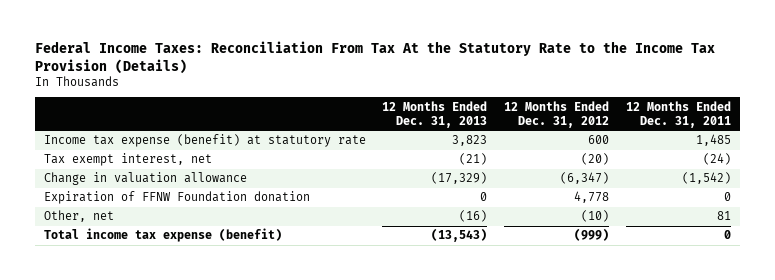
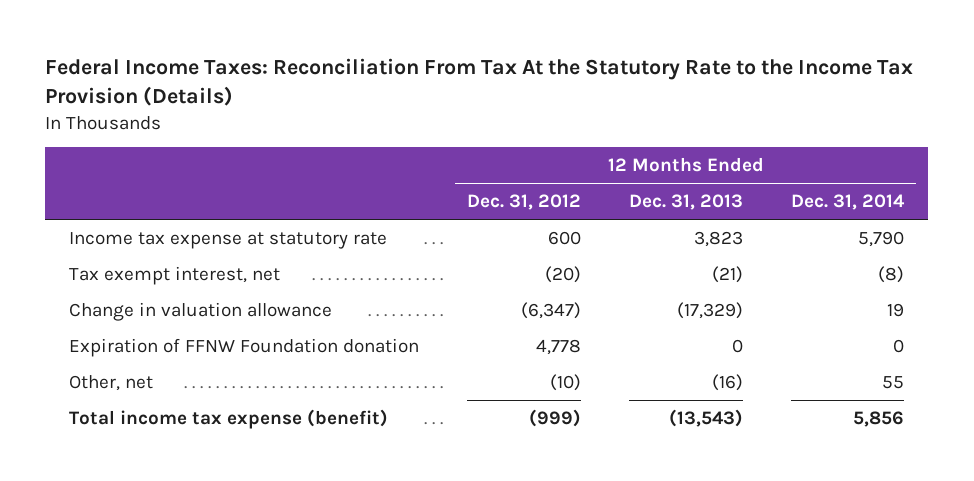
- | 12 Months Ended Dec. 31, 2013 | 12 Months Ended Dec. 31, 2012 | 12 Months Ended Dec. 31, 2011
+ | 12 Months Ended Dec. 31, 2012 | 12 Months Ended Dec. 31, 2013 | 12 Months Ended Dec. 31, 2014
- Income tax expense (benefit) at statutory rate | 3,823 | 600 | 1,485
+ Income tax expense at statutory rate | 600 | 3,823 | 5,790

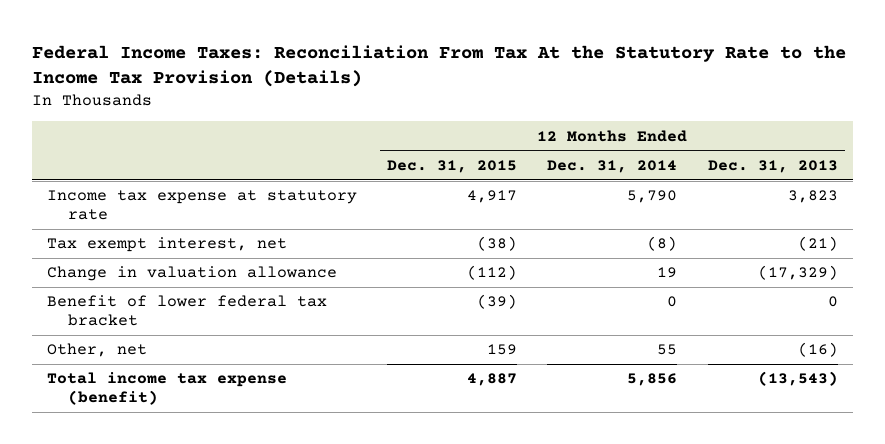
- | 12 Months Ended Dec. 31, 2012 | 12 Months Ended Dec. 31, 2013 | 12 Months Ended Dec. 31, 2014
+ | 12 Months Ended Dec. 31, 2015 | 12 Months Ended Dec. 31, 2014 | 12 Months Ended Dec. 31, 2013
- Expiration of FFNW Foundation donation | 4,778 | 0 | 0
+ Benefit of lower federal tax bracket | (39) | 0 | 0

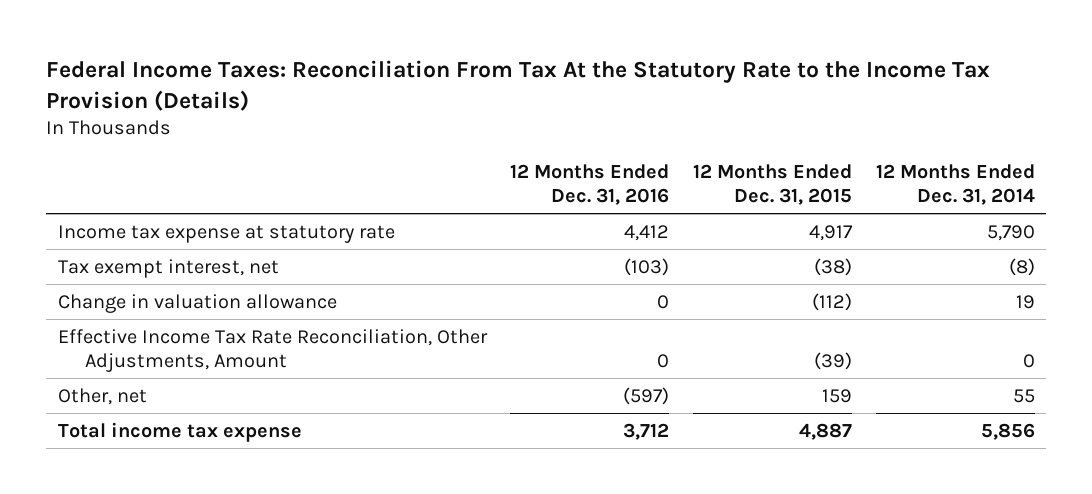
- | 12 Months Ended Dec. 31, 2015 | 12 Months Ended Dec. 31, 2014 | 12 Months Ended Dec. 31, 2013
+ | 12 Months Ended Dec. 31, 2016 | 12 Months Ended Dec. 31, 2015 | 12 Months Ended Dec. 31, 2014
- Benefit of lower federal tax bracket | (39) | 0 | 0
+ Effective Income Tax Rate Reconciliation, Other Adjustments, Amount | 0 | (39) | 0
- Total income tax expense (benefit) | 4,887 | 5,856 | (13,543)
+ Total income tax expense | 3,712 | 4,887 | 5,856

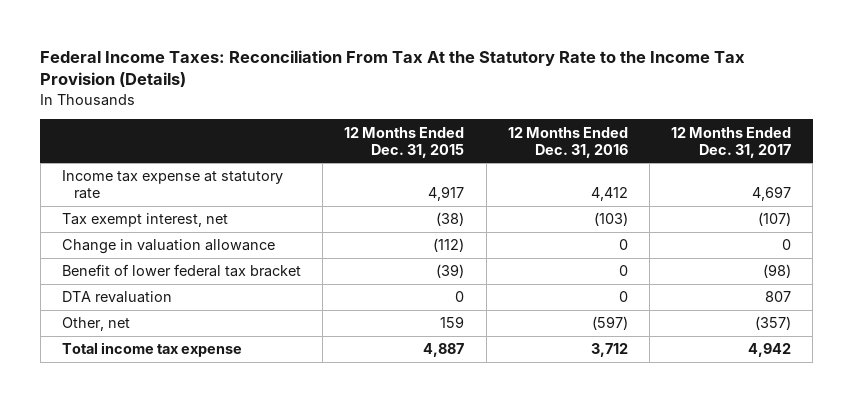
- | 12 Months Ended Dec. 31, 2016 | 12 Months Ended Dec. 31, 2015 | 12 Months Ended Dec. 31, 2014
+ | 12 Months Ended Dec. 31, 2015 | 12 Months Ended Dec. 31, 2016 | 12 Months Ended Dec. 31, 2017
- Effective Income Tax Rate Reconciliation, Other Adjustments, Amount | 0 | (39) | 0
+ Benefit of lower federal tax bracket | (39) | 0 | (98)
+ DTA revaluation | 0 | 0 | 807

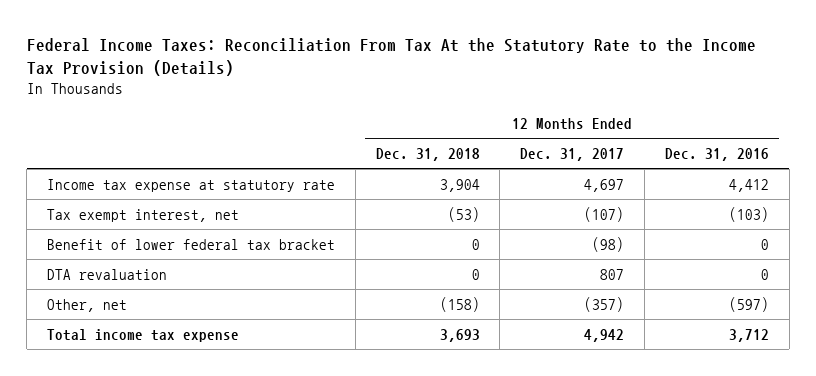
- | 12 Months Ended Dec. 31, 2015 | 12 Months Ended Dec. 31, 2016 | 12 Months Ended Dec. 31, 2017
+ | 12 Months Ended Dec. 31, 2018 | 12 Months Ended Dec. 31, 2017 | 12 Months Ended Dec. 31, 2016
- Change in valuation allowance | (112) | 0 | 0

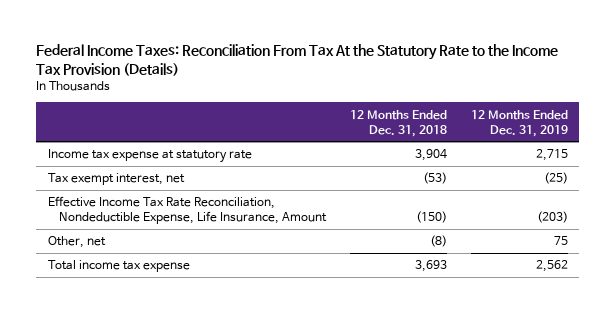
- | 12 Months Ended Dec. 31, 2018 | 12 Months Ended Dec. 31, 2017 | 12 Months Ended Dec. 31, 2016
+ | 12 Months Ended Dec. 31, 2018 | 12 Months Ended Dec. 31, 2019
- Benefit of lower federal tax bracket | 0 | (98) | 0
- DTA revaluation | 0 | 807 | 0
- Other, net | (158) | (357) | (597)
+ Effective Income Tax Rate Reconciliation, Nondeductible Expense, Life Insurance, Amount | (150) | (203)
+ Other, net | (8) | 75

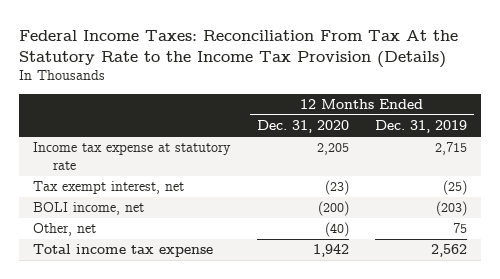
- | 12 Months Ended Dec. 31, 2018 | 12 Months Ended Dec. 31, 2019
+ | 12 Months Ended Dec. 31, 2020 | 12 Months Ended Dec. 31, 2019
- Effective Income Tax Rate Reconciliation, Nondeductible Expense, Life Insurance, Amount | (150) | (203)
+ BOLI income, net | (200) | (203)

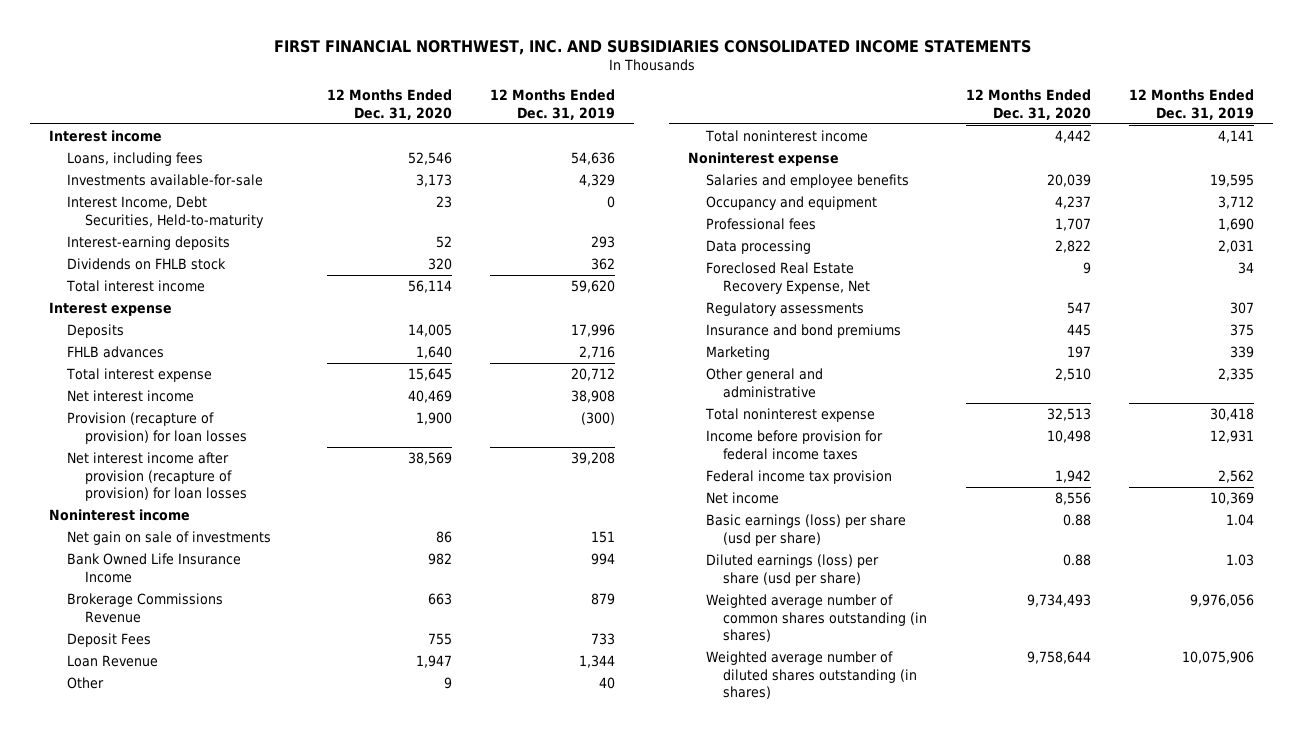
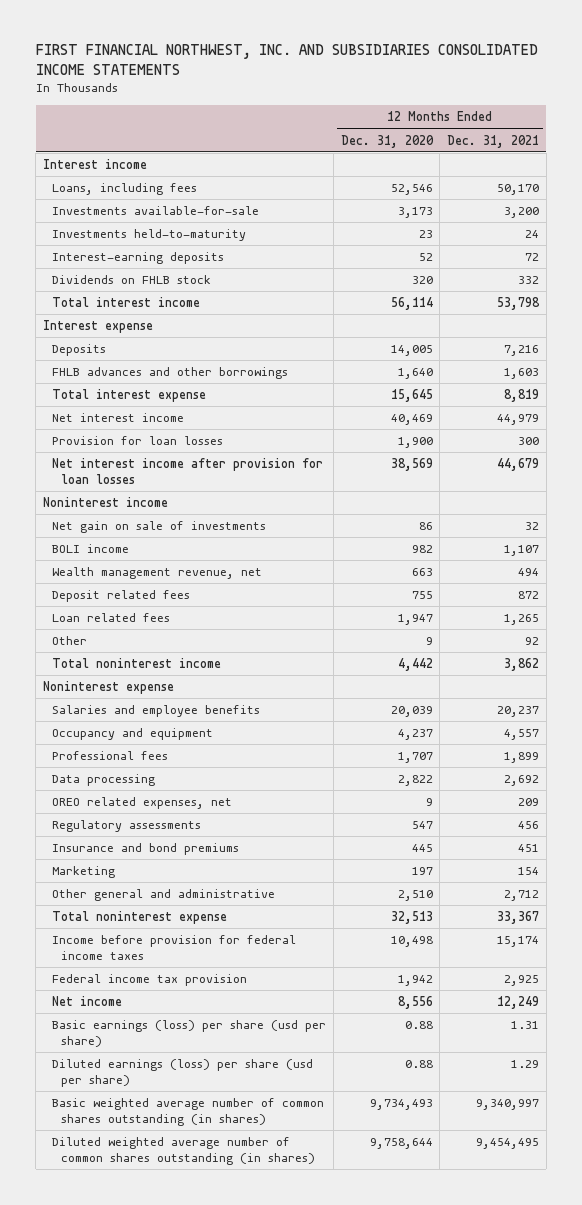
- | 12 Months Ended Dec. 31, 2020 | 12 Months Ended Dec. 31, 2019
+ | 12 Months Ended Dec. 31, 2020 | 12 Months Ended Dec. 31, 2021
- Interest Income, Debt Securities, Held-to-maturity | 23 | 0
+ Investments held-to-maturity | 23 | 24
- FHLB advances | 1,640 | 2,716
+ FHLB advances and other borrowings | 1,640 | 1,603
- Provision (recapture of provision) for loan losses | 1,900 | (300)
- Net interest income after provision (recapture of provision) for loan losses | 38,569 | 39,208
+ Provision for loan losses | 1,900 | 300
+ Net interest income after provision for loan losses | 38,569 | 44,679
- Bank Owned Life Insurance Income | 982 | 994
- Brokerage Commissions Revenue | 663 | 879
- Deposit Fees | 755 | 733
- Loan Revenue | 1,947 | 1,344
+ BOLI income | 982 | 1,107
+ Wealth management revenue, net | 663 | 494
+ Deposit related fees | 755 | 872
+ Loan related fees | 1,947 | 1,265
- Foreclosed Real Estate Recovery Expense, Net | 9 | 34
+ OREO related expenses, net | 9 | 209
- Weighted average number of common shares outstanding (in shares) | 9,734,493 | 9,976,056
- Weighted average number of diluted shares outstanding (in shares) | 9,758,644 | 10,075,906
+ Basic weighted average number of common shares outstanding (in shares) | 9,734,493 | 9,340,997
+ Diluted weighted average number of common shares outstanding (in shares) | 9,758,644 | 9,454,495

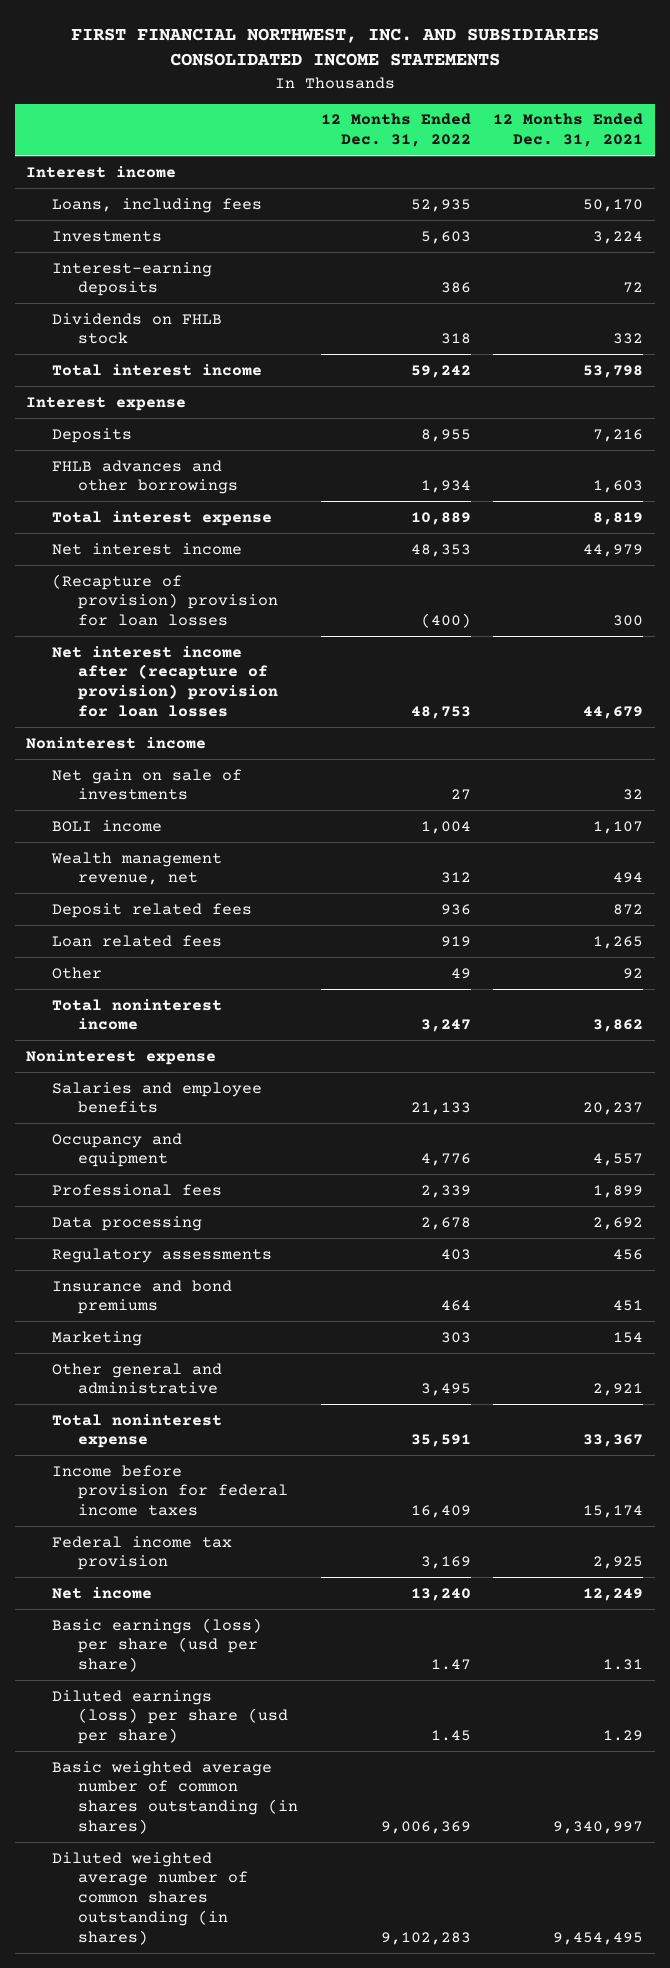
- | 12 Months Ended Dec. 31, 2020 | 12 Months Ended Dec. 31, 2021
+ | 12 Months Ended Dec. 31, 2022 | 12 Months Ended Dec. 31, 2021
- Investments available-for-sale | 3,173 | 3,200
- Investments held-to-maturity | 23 | 24
+ Investments | 5,603 | 3,224
- Provision for loan losses | 1,900 | 300
- Net interest income after provision for loan losses | 38,569 | 44,679
+ (Recapture of provision) provision for loan losses | (400) | 300
+ Net interest income after (recapture of provision) provision for loan losses | 48,753 | 44,679
- OREO related expenses, net | 9 | 209
- Other general and administrative | 2,510 | 2,712
+ Other general and administrative | 3,495 | 2,921

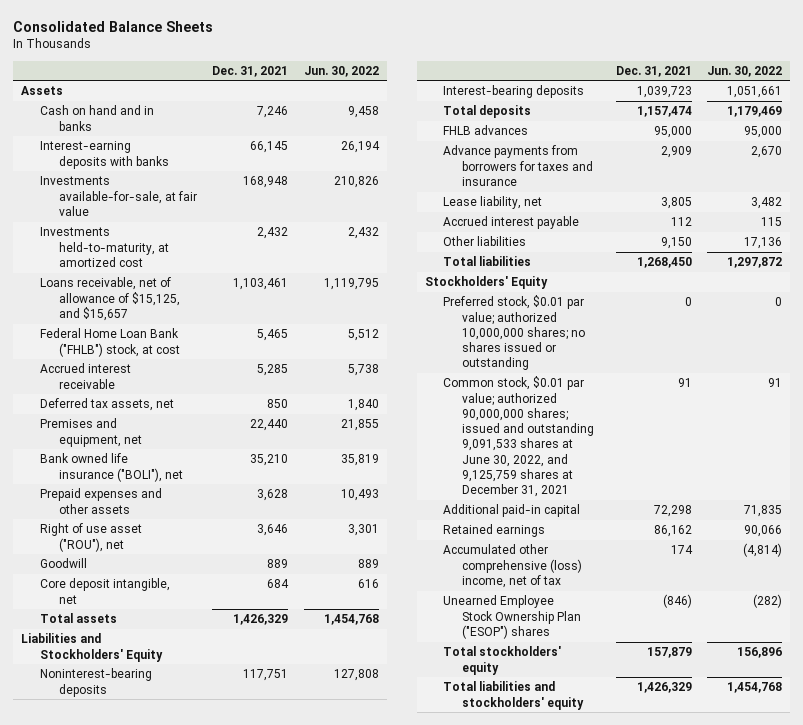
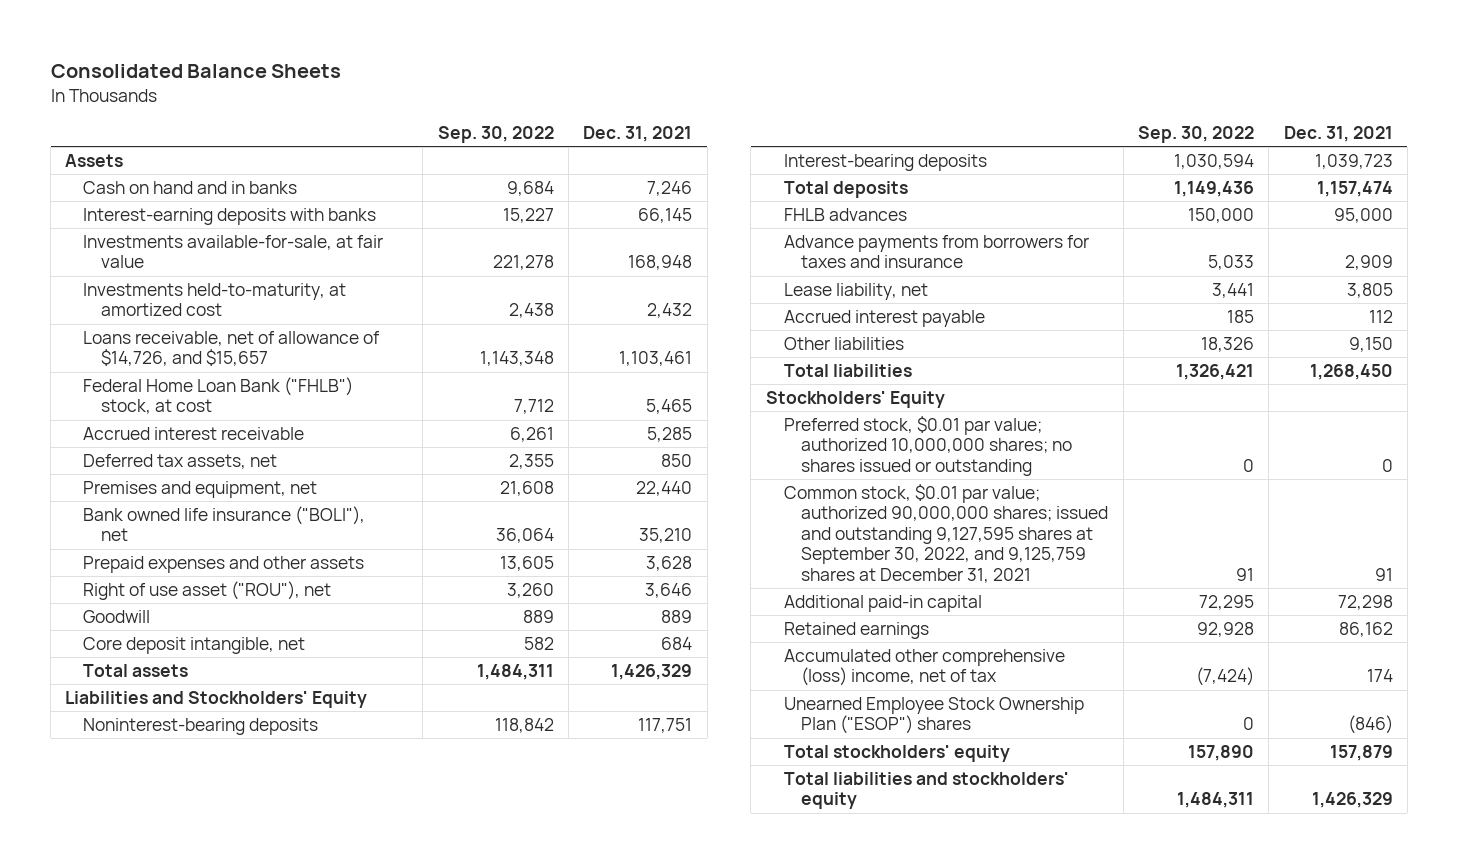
- | Dec. 31, 2021 | Jun. 30, 2022
+ | Sep. 30, 2022 | Dec. 31, 2021
- Loans receivable, net of allowance of $15,125, and $15,657 | 1,103,461 | 1,119,795
+ Loans receivable, net of allowance of $14,726, and $15,657 | 1,143,348 | 1,103,461
- Common stock, $0.01 par value; authorized 90,000,000 shares; issued and outstanding 9,091,533 shares at June 30, 2022, and 9,125,759 shares at December 31, 2021 | 91 | 91
+ Common stock, $0.01 par value; authorized 90,000,000 shares; issued and outstanding 9,127,595 shares at September 30, 2022, and 9,125,759 shares at December 31, 2021 | 91 | 91

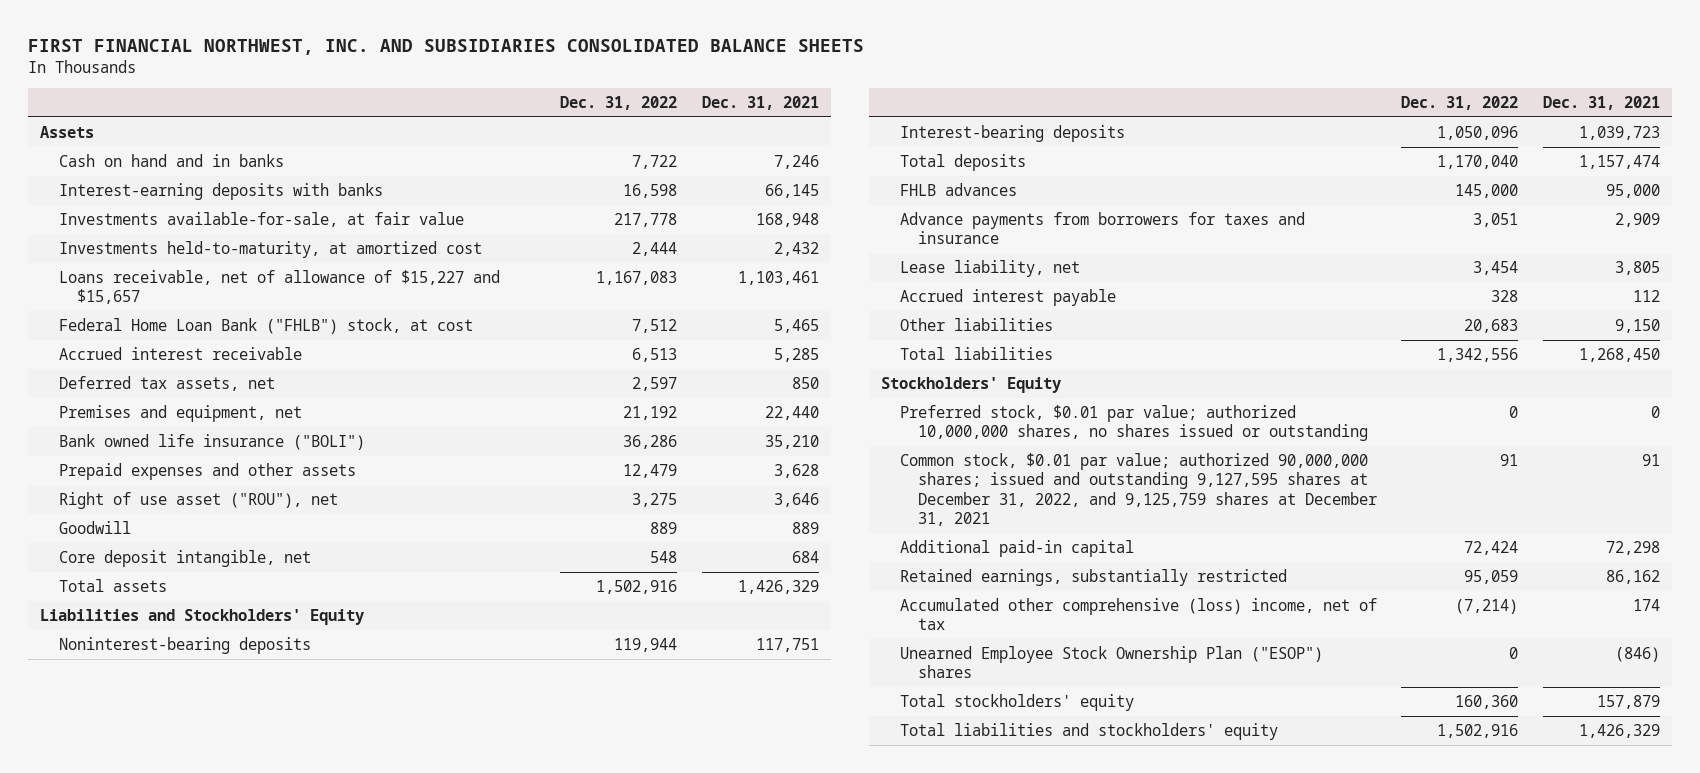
- Consolidated Balance Sheets
+ FIRST FINANCIAL NORTHWEST, INC. AND SUBSIDIARIES CONSOLIDATED BALANCE SHEETS
- | Sep. 30, 2022 | Dec. 31, 2021
+ | Dec. 31, 2022 | Dec. 31, 2021
- Loans receivable, net of allowance of $14,726, and $15,657 | 1,143,348 | 1,103,461
+ Loans receivable, net of allowance of $15,227 and $15,657 | 1,167,083 | 1,103,461
- Bank owned life insurance ("BOLI"), net | 36,064 | 35,210
+ Bank owned life insurance ("BOLI") | 36,286 | 35,210
- Preferred stock, $0.01 par value; authorized 10,000,000 shares; no shares issued or outstanding | 0 | 0
- Common stock, $0.01 par value; authorized 90,000,000 shares; issued and outstanding 9,127,595 shares at September 30, 2022, and 9,125,759 shares at December 31, 2021 | 91 | 91
+ Preferred stock, $0.01 par value; authorized 10,000,000 shares, no shares issued or outstanding | 0 | 0
+ Common stock, $0.01 par value; authorized 90,000,000 shares; issued and outstanding 9,127,595 shares at December 31, 2022, and 9,125,759 shares at December 31, 2021 | 91 | 91
- Retained earnings | 92,928 | 86,162
+ Retained earnings, substantially restricted | 95,059 | 86,162

